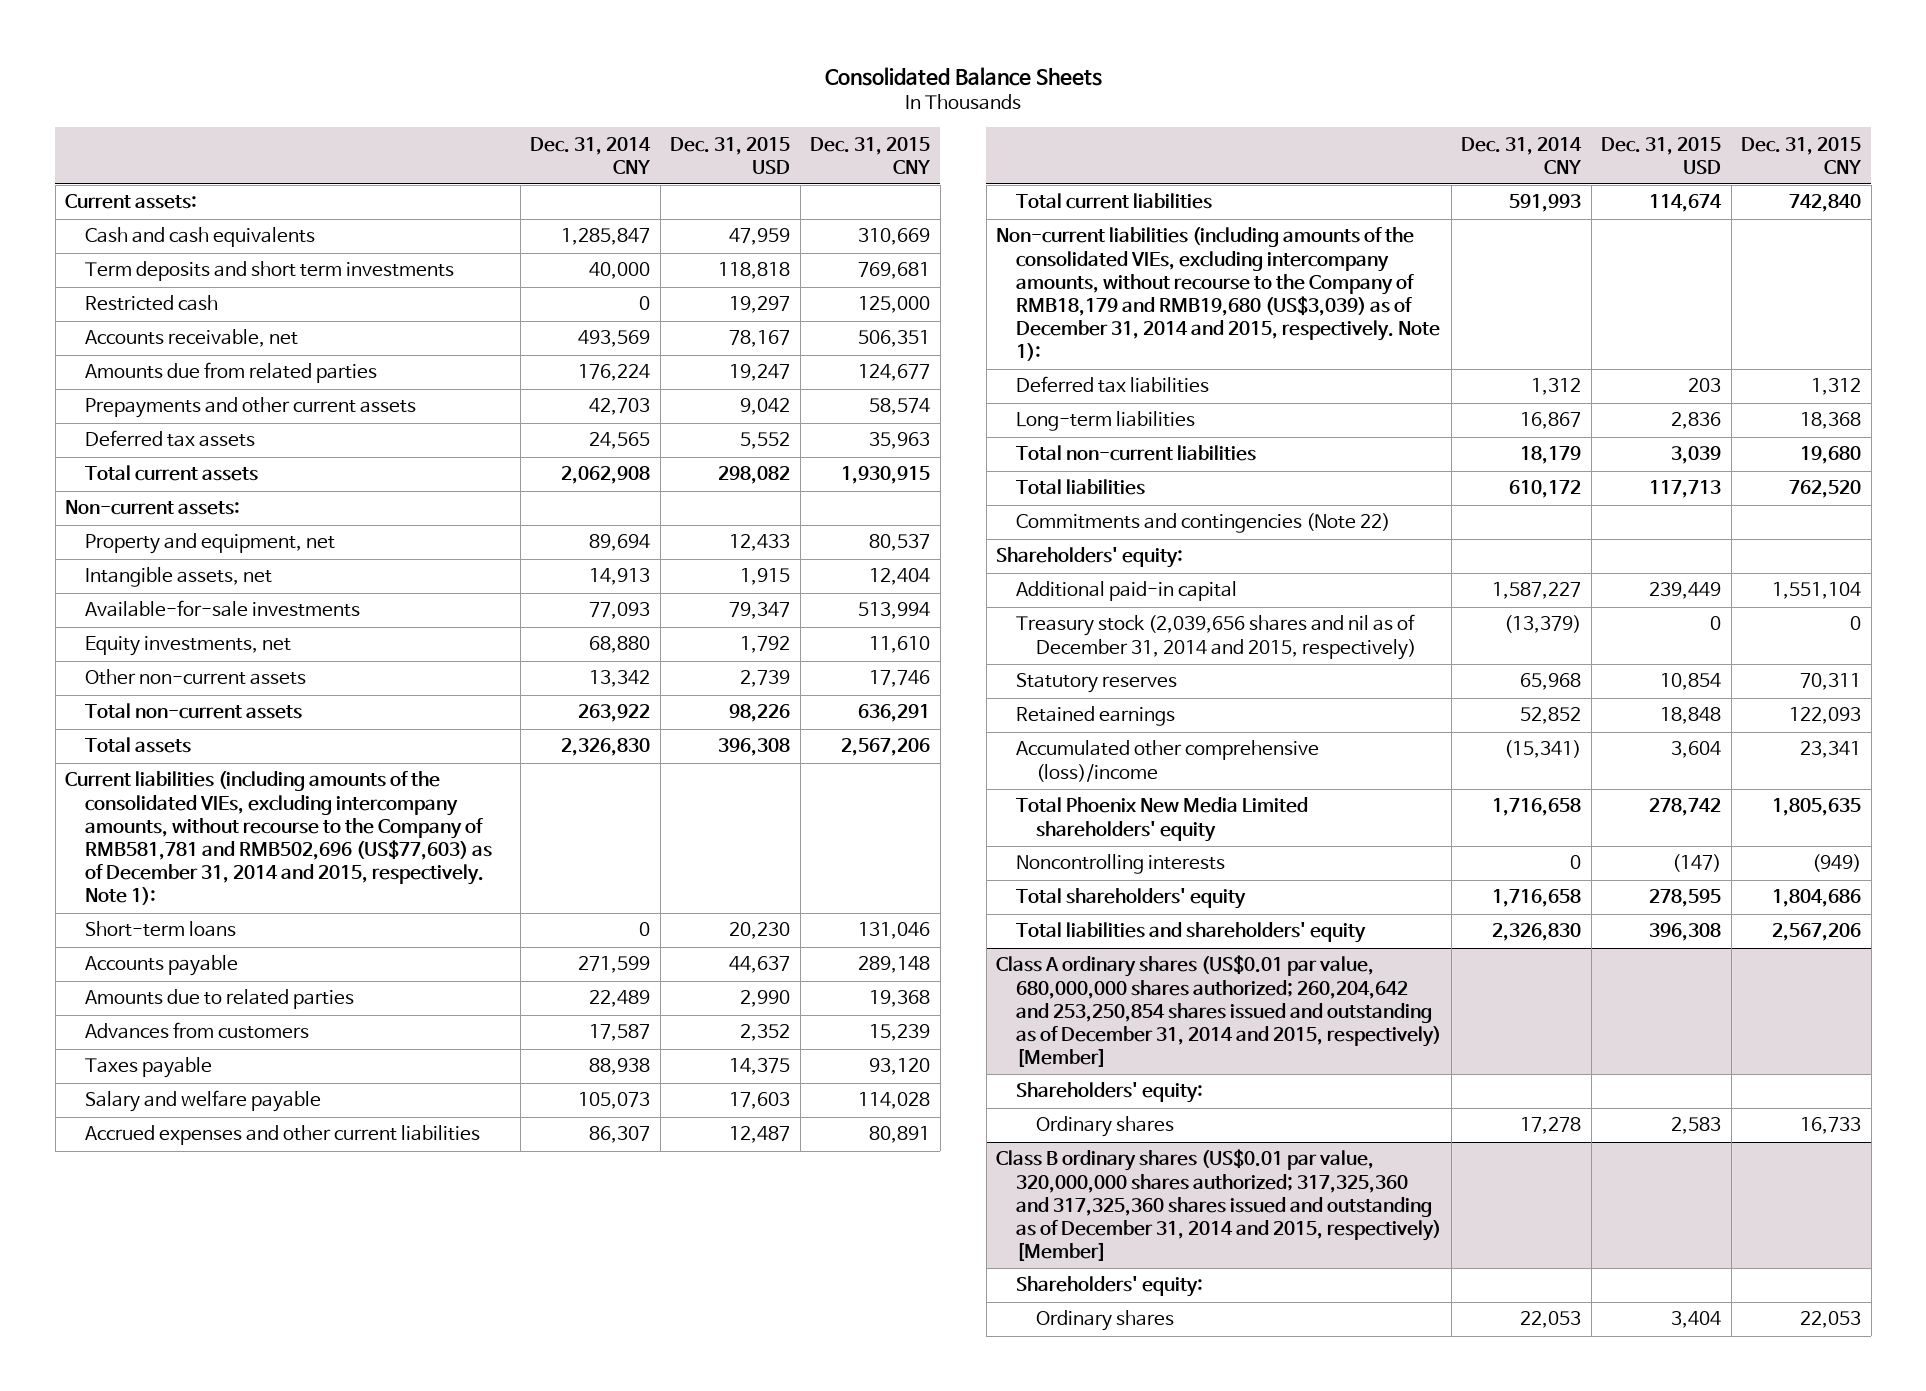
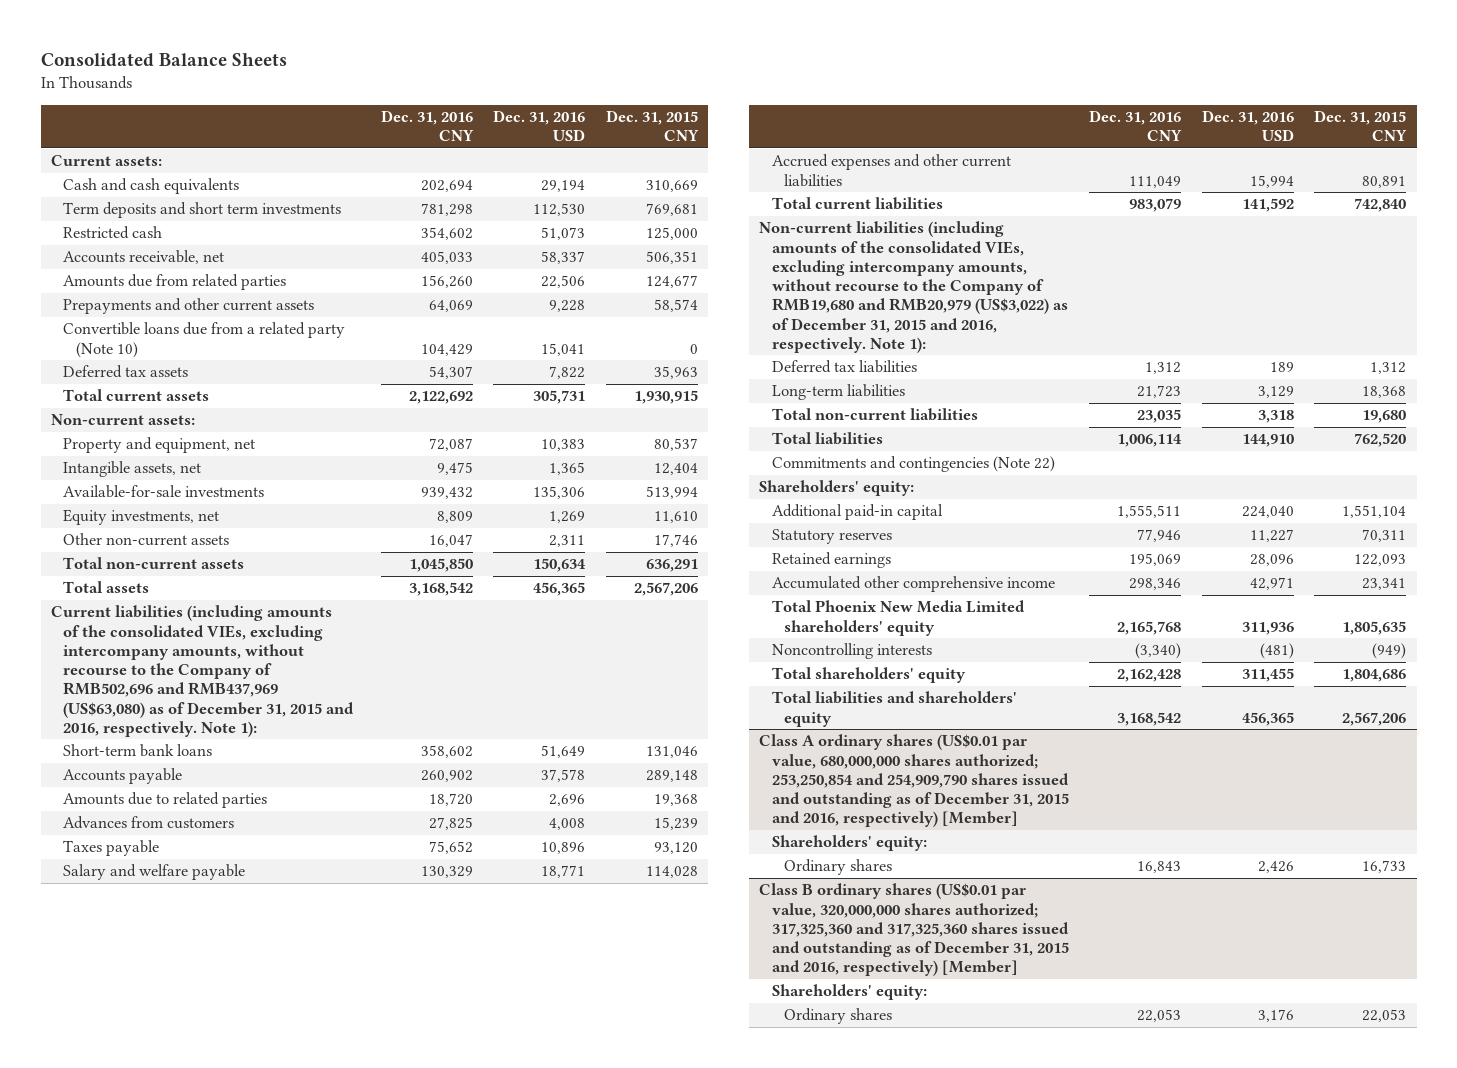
- | Dec. 31, 2014 CNY | Dec. 31, 2015 USD | Dec. 31, 2015 CNY
+ | Dec. 31, 2016 CNY | Dec. 31, 2016 USD | Dec. 31, 2015 CNY
+ Convertible loans due from a related party (Note 10) | 104,429 | 15,041 | 0
- Current liabilities (including amounts of the consolidated VIEs, excluding intercompany amounts, without recourse to the Company of RMB581,781 and RMB502,696 (US$77,603) as of December 31, 2014 and 2015, respectively. Note 1):
- Short-term loans | 0 | 20,230 | 131,046
+ Current liabilities (including amounts of the consolidated VIEs, excluding intercompany amounts, without recourse to the Company of RMB502,696 and RMB437,969 (US$63,080) as of December 31, 2015 and 2016, respectively. Note 1):
+ Short-term bank loans | 358,602 | 51,649 | 131,046
- Non-current liabilities (including amounts of the consolidated VIEs, excluding intercompany amounts, without recourse to the Company of RMB18,179 and RMB19,680 (US$3,039) as of December 31, 2014 and 2015, respectively. Note 1):
+ Non-current liabilities (including amounts of the consolidated VIEs, excluding intercompany amounts, without recourse to the Company of RMB19,680 and RMB20,979 (US$3,022) as of December 31, 2015 and 2016, respectively. Note 1):
- Treasury stock (2,039,656 shares and nil as of December 31, 2014 and 2015, respectively) | (13,379) | 0 | 0
- Accumulated other comprehensive (loss)/income | (15,341) | 3,604 | 23,341
+ Accumulated other comprehensive income | 298,346 | 42,971 | 23,341
- Class A ordinary shares (US$0.01 par value, 680,000,000 shares authorized; 260,204,642 and 253,250,854 shares issued and outstanding as of December 31, 2014 and 2015, respectively) [Member]
+ Class A ordinary shares (US$0.01 par value, 680,000,000 shares authorized; 253,250,854 and 254,909,790 shares issued and outstanding as of December 31, 2015 and 2016, respectively) [Member]
- Class B ordinary shares (US$0.01 par value, 320,000,000 shares authorized; 317,325,360 and 317,325,360 shares issued and outstanding as of December 31, 2014 and 2015, respectively) [Member]
+ Class B ordinary shares (US$0.01 par value, 320,000,000 shares authorized; 317,325,360 and 317,325,360 shares issued and outstanding as of December 31, 2015 and 2016, respectively) [Member]

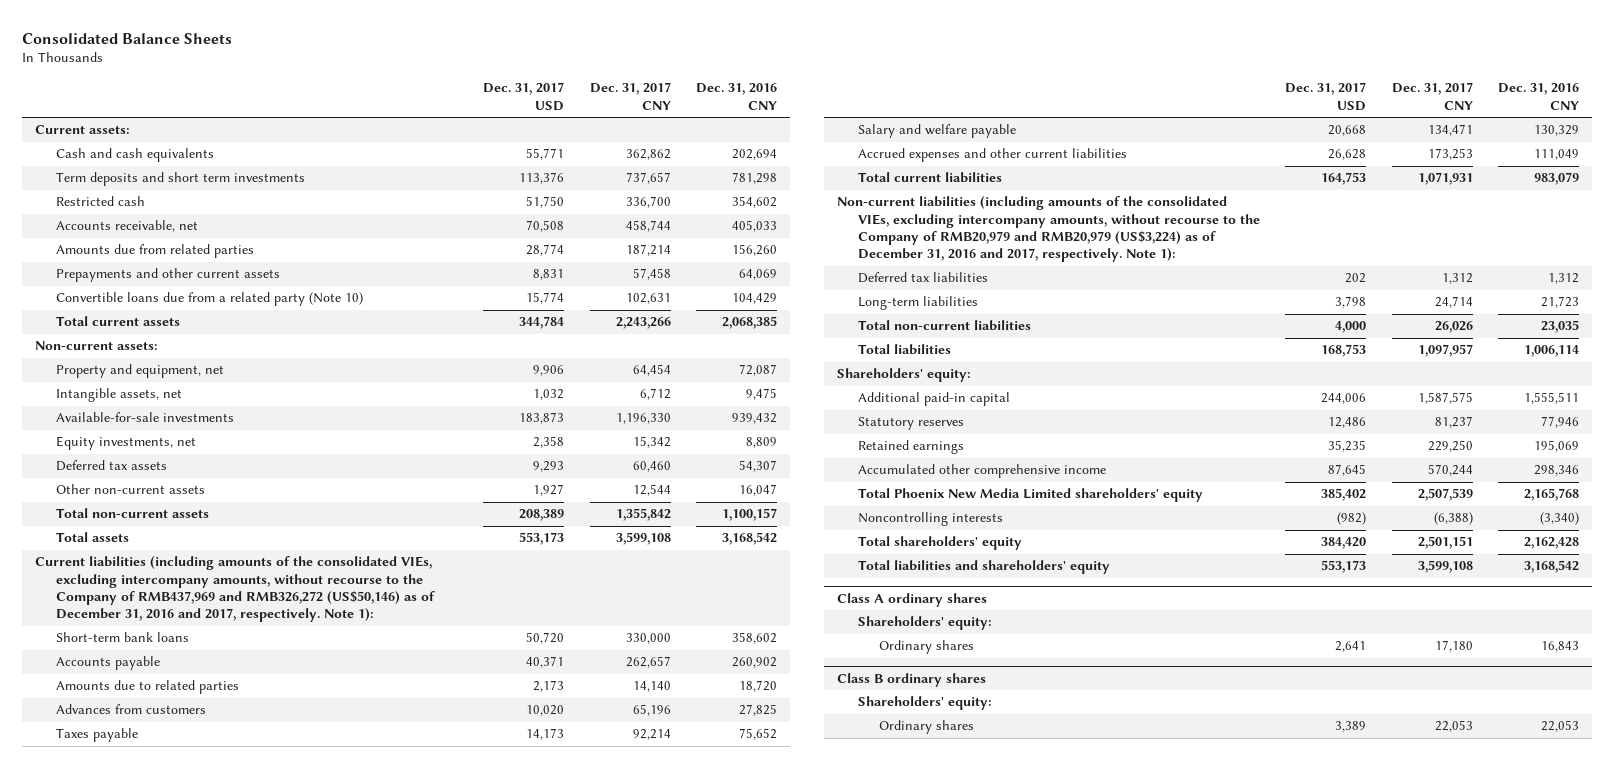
- | Dec. 31, 2016 CNY | Dec. 31, 2016 USD | Dec. 31, 2015 CNY
+ | Dec. 31, 2017 USD | Dec. 31, 2017 CNY | Dec. 31, 2016 CNY
- Total current assets | 2,122,692 | 305,731 | 1,930,915
+ Total current assets | 344,784 | 2,243,266 | 2,068,385
moved down: Deferred tax assets | 9,293 | 60,460 | 54,307
- Total non-current assets | 1,045,850 | 150,634 | 636,291
+ Total non-current assets | 208,389 | 1,355,842 | 1,100,157
- Current liabilities (including amounts of the consolidated VIEs, excluding intercompany amounts, without recourse to the Company of RMB502,696 and RMB437,969 (US$63,080) as of December 31, 2015 and 2016, respectively. Note 1):
+ Current liabilities (including amounts of the consolidated VIEs, excluding intercompany amounts, without recourse to the Company of RMB437,969 and RMB326,272 (US$50,146) as of December 31, 2016 and 2017, respectively. Note 1):
- Non-current liabilities (including amounts of the consolidated VIEs, excluding intercompany amounts, without recourse to the Company of RMB19,680 and RMB20,979 (US$3,022) as of December 31, 2015 and 2016, respectively. Note 1):
+ Non-current liabilities (including amounts of the consolidated VIEs, excluding intercompany amounts, without recourse to the Company of RMB20,979 and RMB20,979 (US$3,224) as of December 31, 2016 and 2017, respectively. Note 1):
- Commitments and contingencies (Note 22)
- Class A ordinary shares (US$0.01 par value, 680,000,000 shares authorized; 253,250,854 and 254,909,790 shares issued and outstanding as of December 31, 2015 and 2016, respectively) [Member]
+ Class A ordinary shares
- Class B ordinary shares (US$0.01 par value, 320,000,000 shares authorized; 317,325,360 and 317,325,360 shares issued and outstanding as of December 31, 2015 and 2016, respectively) [Member]
+ Class B ordinary shares

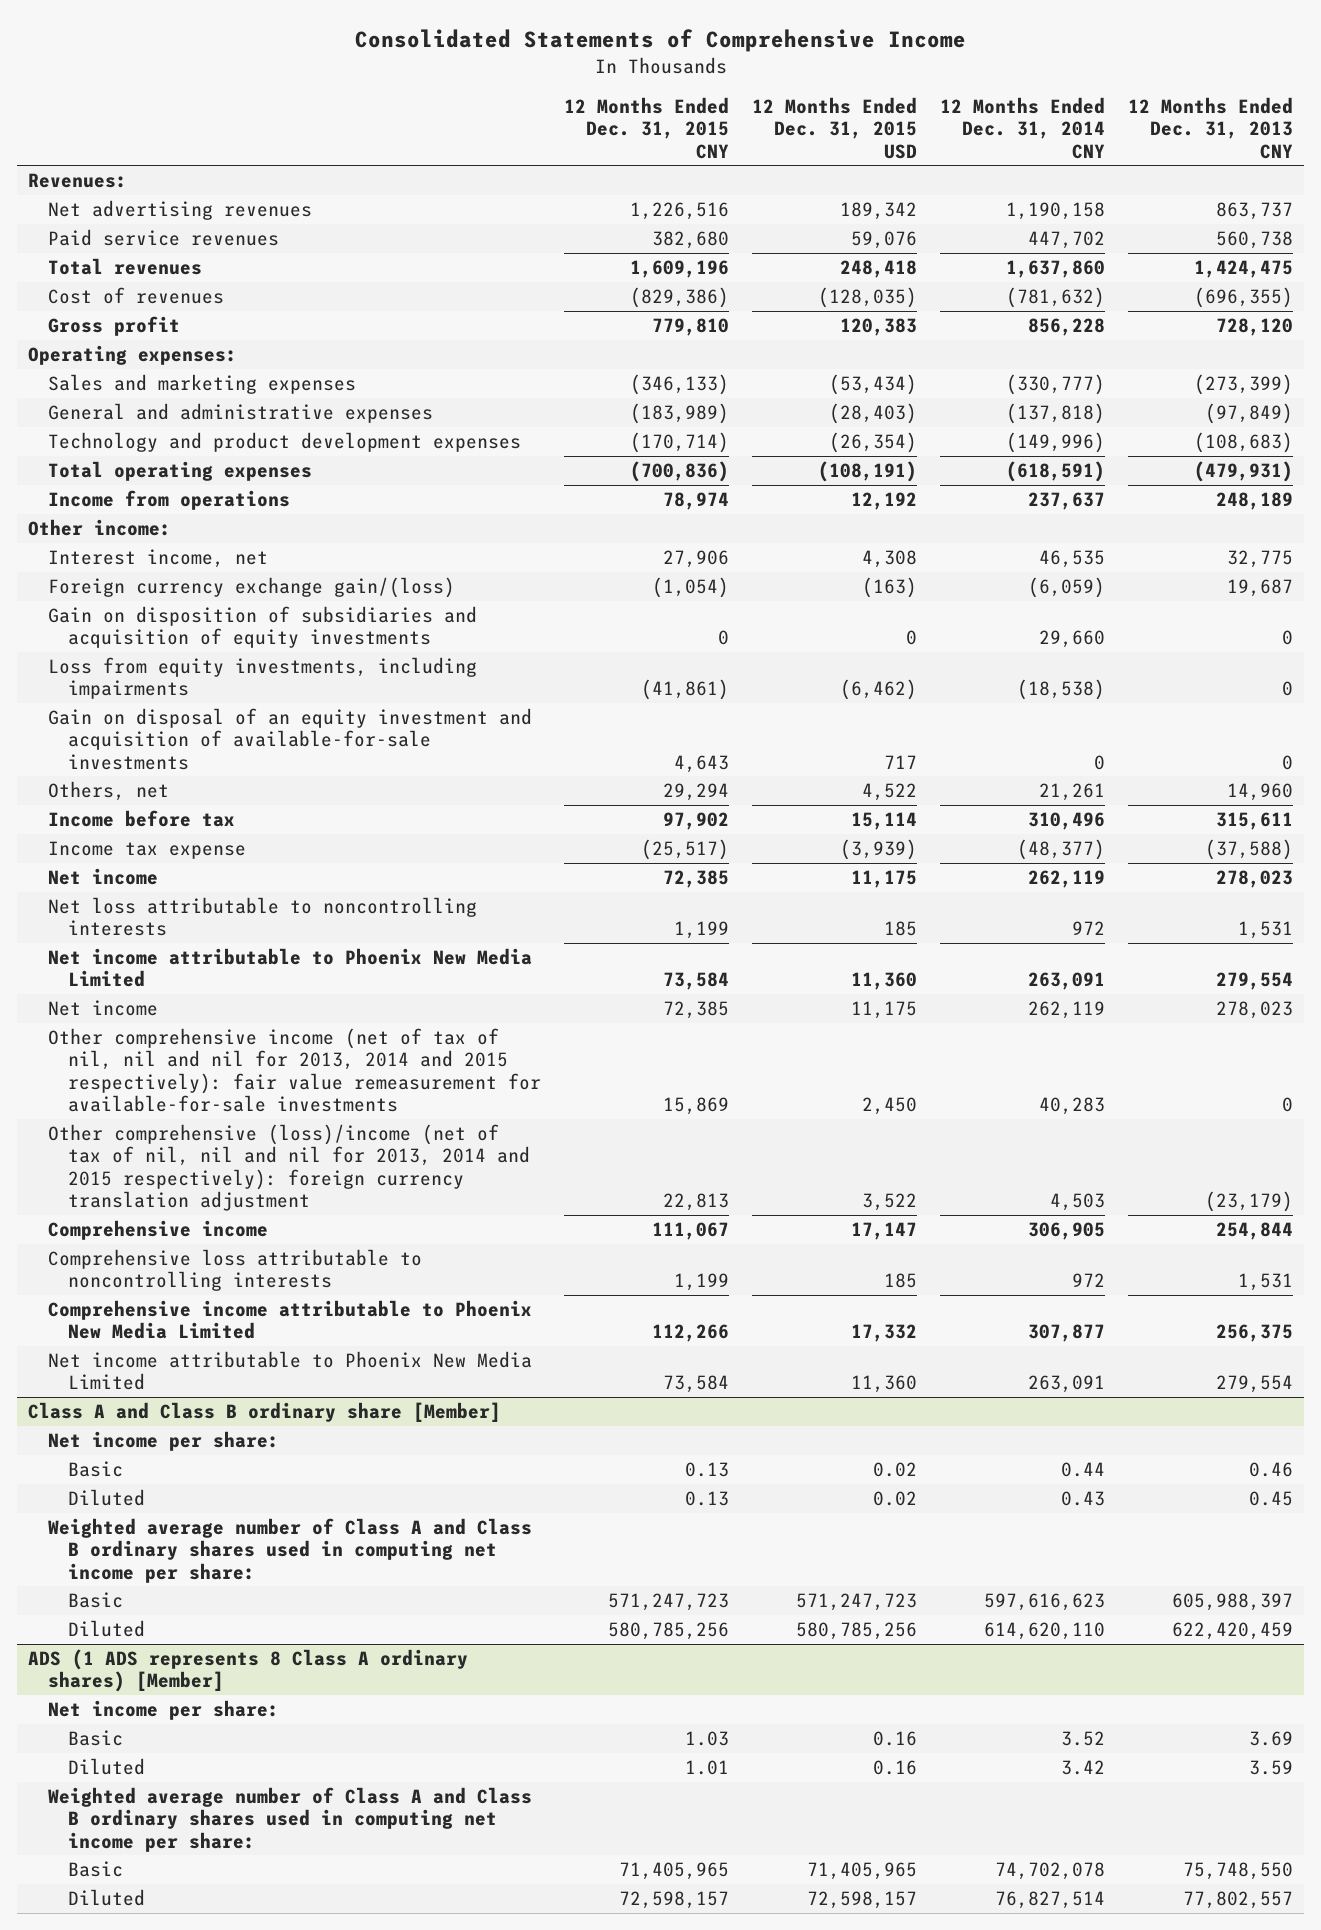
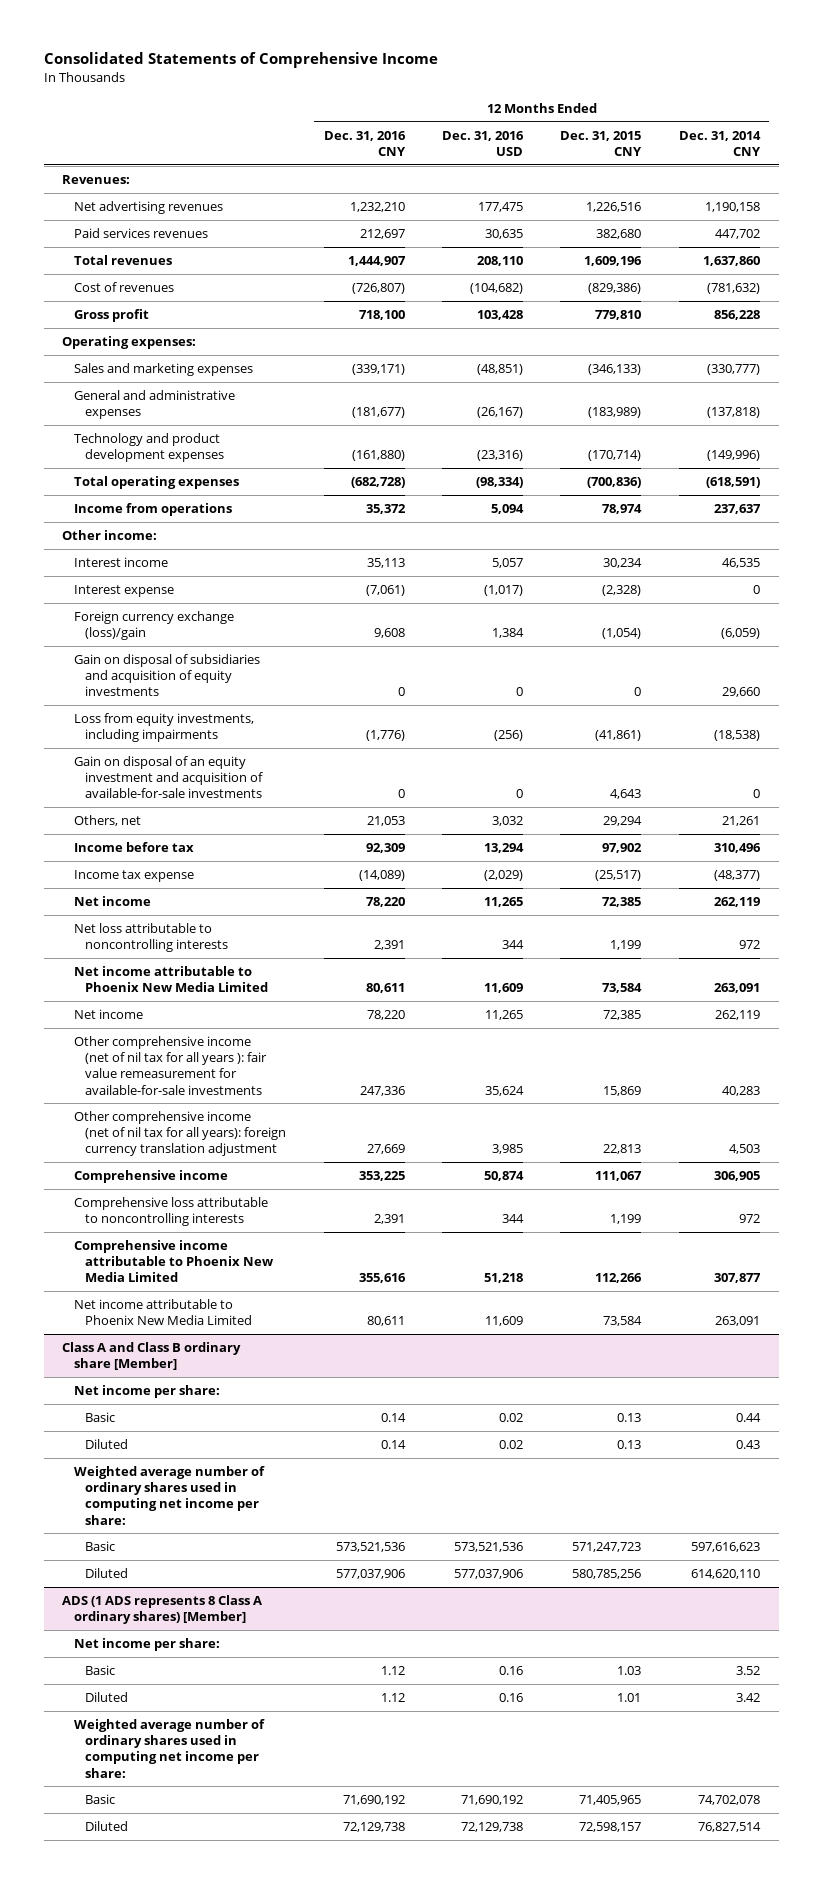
- | 12 Months Ended Dec. 31, 2015 CNY | 12 Months Ended Dec. 31, 2015 USD | 12 Months Ended Dec. 31, 2014 CNY | 12 Months Ended Dec. 31, 2013 CNY
+ | 12 Months Ended Dec. 31, 2016 CNY | 12 Months Ended Dec. 31, 2016 USD | 12 Months Ended Dec. 31, 2015 CNY | 12 Months Ended Dec. 31, 2014 CNY
- Paid service revenues | 382,680 | 59,076 | 447,702 | 560,738
+ Paid services revenues | 212,697 | 30,635 | 382,680 | 447,702
- Interest income, net | 27,906 | 4,308 | 46,535 | 32,775
- Foreign currency exchange gain/(loss) | (1,054) | (163) | (6,059) | 19,687
- Gain on disposition of subsidiaries and acquisition of equity investments | 0 | 0 | 29,660 | 0
+ Interest income | 35,113 | 5,057 | 30,234 | 46,535
+ Interest expense | (7,061) | (1,017) | (2,328) | 0
+ Foreign currency exchange (loss)/gain | 9,608 | 1,384 | (1,054) | (6,059)
+ Gain on disposal of subsidiaries and acquisition of equity investments | 0 | 0 | 0 | 29,660
- Other comprehensive income (net of tax of nil, nil and nil for 2013, 2014 and 2015 respectively): fair value remeasurement for available-for-sale investments | 15,869 | 2,450 | 40,283 | 0
- Other comprehensive (loss)/income (net of tax of nil, nil and nil for 2013, 2014 and 2015 respectively): foreign currency translation adjustment | 22,813 | 3,522 | 4,503 | (23,179)
+ Other comprehensive income (net of nil tax for all years ): fair value remeasurement for available-for-sale investments | 247,336 | 35,624 | 15,869 | 40,283
+ Other comprehensive income (net of nil tax for all years): foreign currency translation adjustment | 27,669 | 3,985 | 22,813 | 4,503
@ Class A and Class B ordinary share [Member]
- Weighted average number of Class A and Class B ordinary shares used in computing net income per share:
+ Weighted average number of ordinary shares used in computing net income per share:
@ ADS (1 ADS represents 8 Class A ordinary shares) [Member]
- Weighted average number of Class A and Class B ordinary shares used in computing net income per share:
+ Weighted average number of ordinary shares used in computing net income per share:

